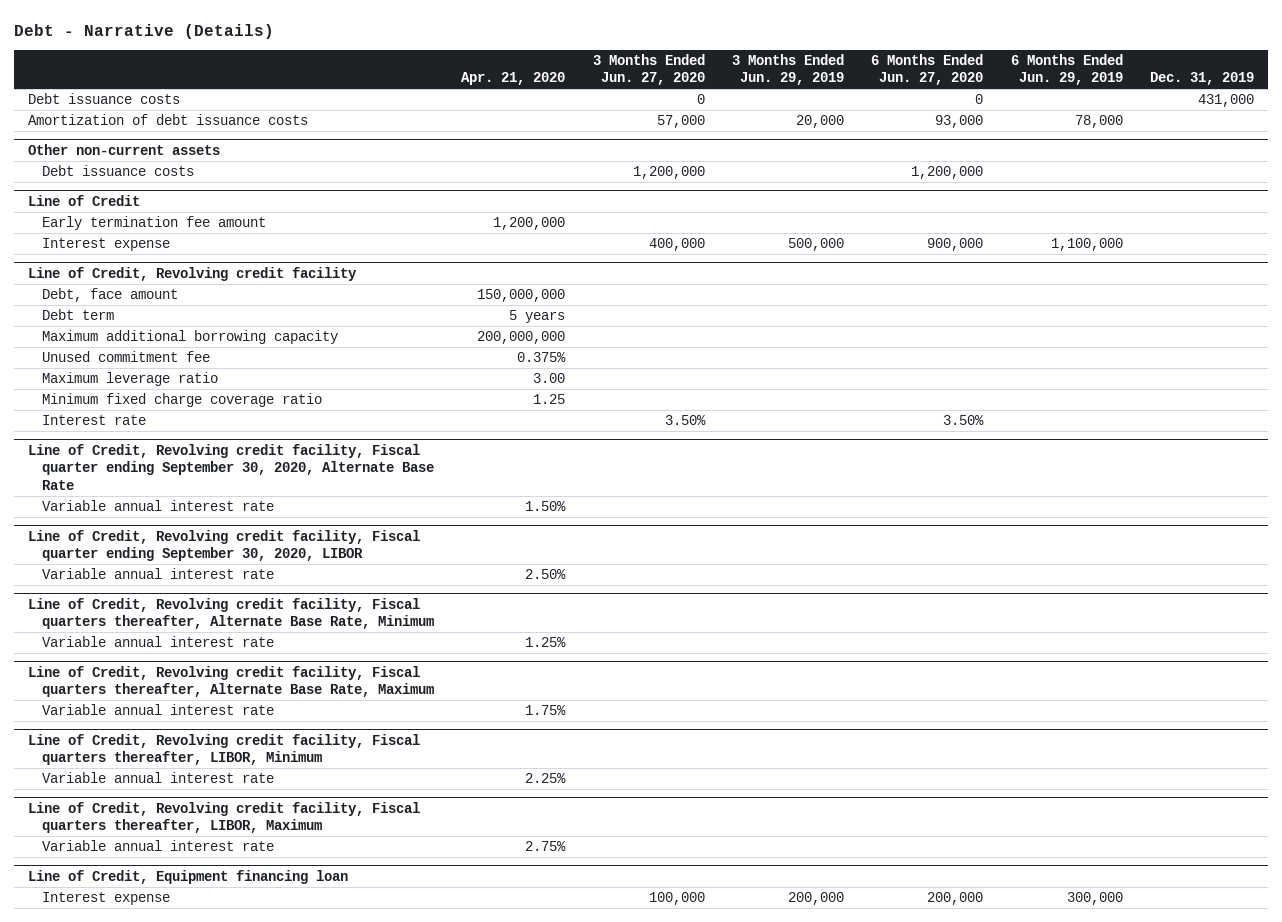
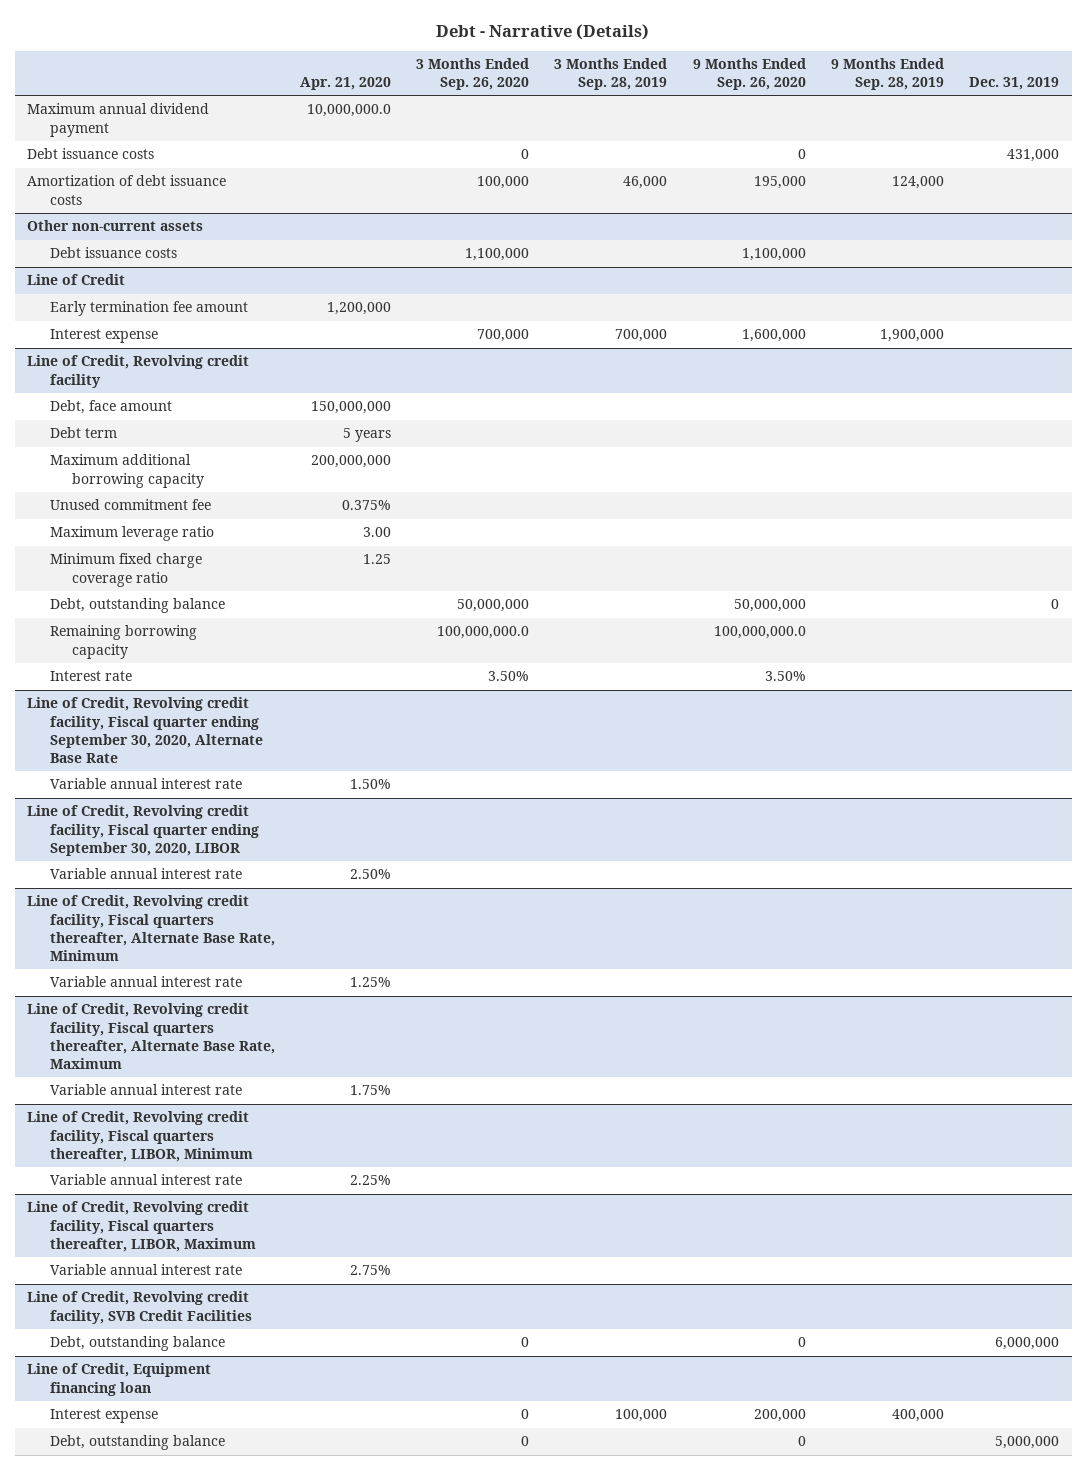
- | Apr. 21, 2020 | 3 Months Ended Jun. 27, 2020 | 3 Months Ended Jun. 29, 2019 | 6 Months Ended Jun. 27, 2020 | 6 Months Ended Jun. 29, 2019 | Dec. 31, 2019
+ | Apr. 21, 2020 | 3 Months Ended Sep. 26, 2020 | 3 Months Ended Sep. 28, 2019 | 9 Months Ended Sep. 26, 2020 | 9 Months Ended Sep. 28, 2019 | Dec. 31, 2019
+ Maximum annual dividend payment | 10,000,000.0 | | | | |
@ Line of Credit, Revolving credit facility
+ Debt, outstanding balance | | 50,000,000 | | 50,000,000 | | 0
+ Remaining borrowing capacity | | 100,000,000.0 | | 100,000,000.0 | |
+ Line of Credit, Revolving credit facility, SVB Credit Facilities
+ Debt, outstanding balance | | 0 | | 0 | | 6,000,000
@ Line of Credit, Equipment financing loan
+ Debt, outstanding balance | | 0 | | 0 | | 5,000,000

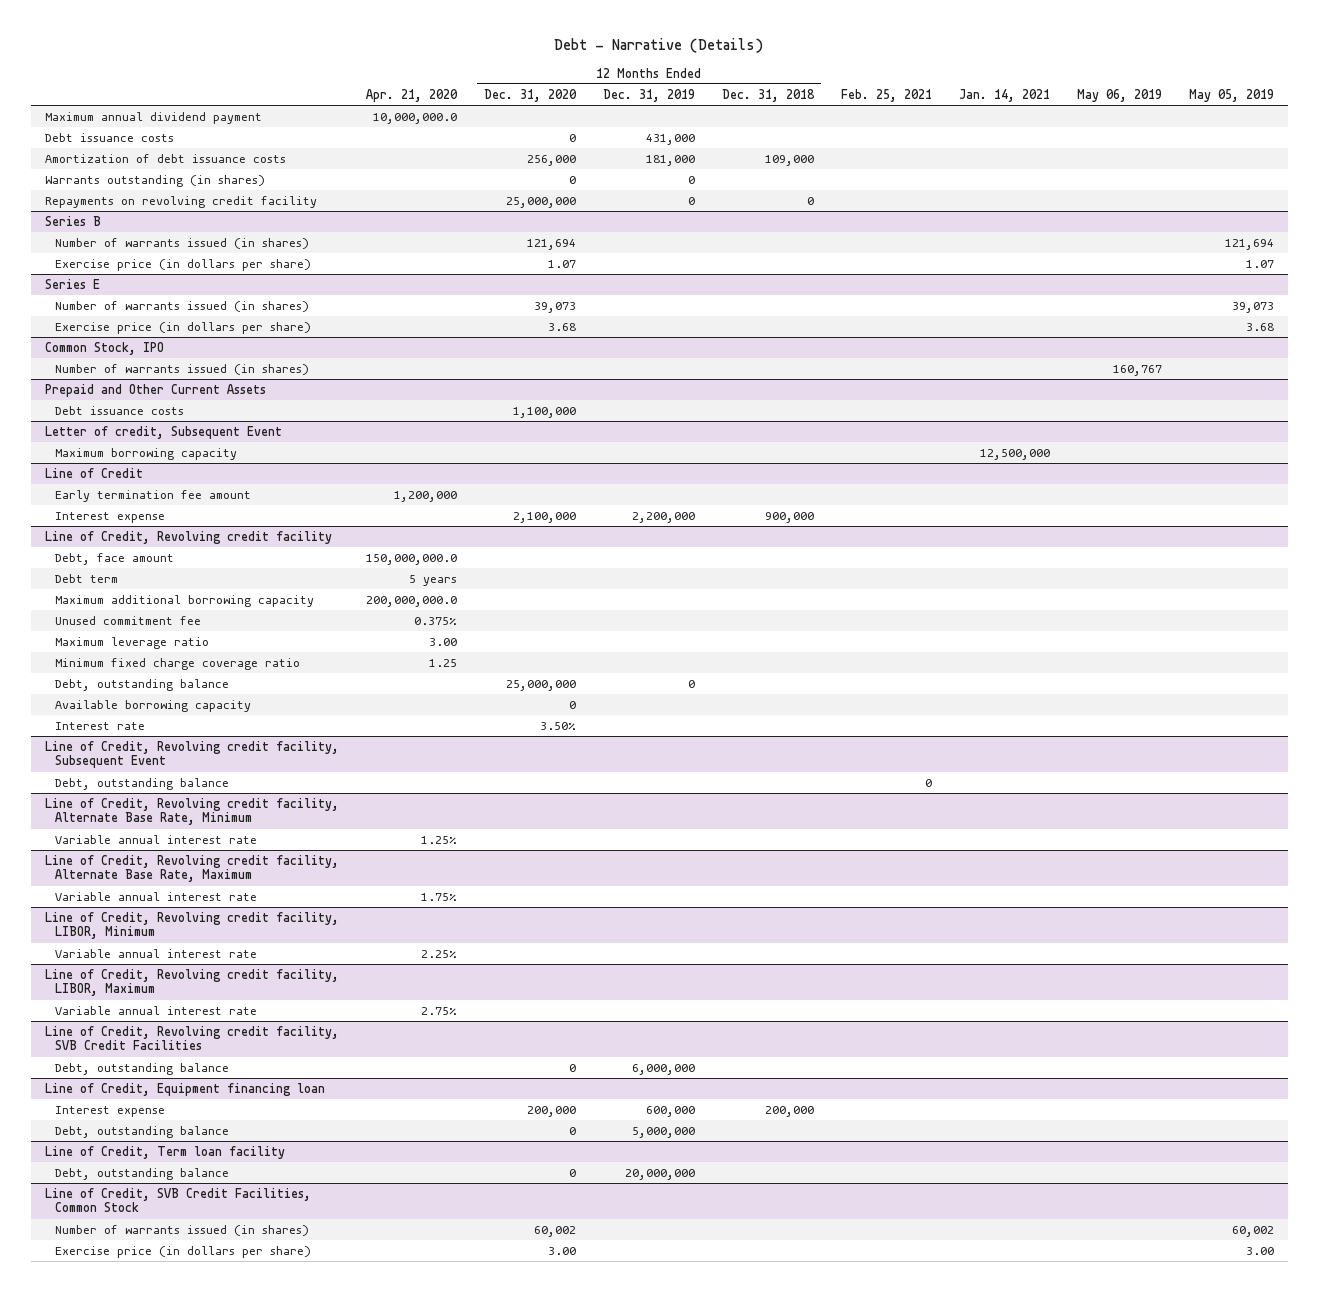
- | Apr. 21, 2020 | 3 Months Ended Sep. 26, 2020 | 3 Months Ended Sep. 28, 2019 | 9 Months Ended Sep. 26, 2020 | 9 Months Ended Sep. 28, 2019 | Dec. 31, 2019
+ | Apr. 21, 2020 | 12 Months Ended Dec. 31, 2020 | 12 Months Ended Dec. 31, 2019 | 12 Months Ended Dec. 31, 2018 | Feb. 25, 2021 | Jan. 14, 2021 | May 06, 2019 | May 05, 2019
- Other non-current assets
- Debt issuance costs | | 1,100,000 | | 1,100,000 | |
+ Warrants outstanding (in shares) | | 0 | 0 | | | | |
+ Repayments on revolving credit facility | | 25,000,000 | 0 | 0 | | | |
+ Series B
+ Number of warrants issued (in shares) | | 121,694 | | | | | | 121,694
+ Exercise price (in dollars per share) | | 1.07 | | | | | | 1.07
+ Series E
+ Number of warrants issued (in shares) | | 39,073 | | | | | | 39,073
+ Exercise price (in dollars per share) | | 3.68 | | | | | | 3.68
+ Common Stock, IPO
+ Number of warrants issued (in shares) | | | | | | | 160,767 |
+ Prepaid and Other Current Assets
+ Debt issuance costs | | 1,100,000 | | | | | |
+ Letter of credit, Subsequent Event
+ Maximum borrowing capacity | | | | | | 12,500,000 | |
@ Line of Credit, Revolving credit facility
- Debt, face amount | 150,000,000 | | | | |
+ Debt, face amount | 150,000,000.0 | | | | | | |
- Maximum additional borrowing capacity | 200,000,000 | | | | |
+ Maximum additional borrowing capacity | 200,000,000.0 | | | | | | |
- Remaining borrowing capacity | | 100,000,000.0 | | 100,000,000.0 | |
+ Available borrowing capacity | | 0 | | | | | |
- Line of Credit, Revolving credit facility, Fiscal quarter ending September 30, 2020, Alternate Base Rate
- Variable annual interest rate | 1.50% | | | | |
- Line of Credit, Revolving credit facility, Fiscal quarter ending September 30, 2020, LIBOR
- Variable annual interest rate | 2.50% | | | | |
- Line of Credit, Revolving credit facility, Fiscal quarters thereafter, Alternate Base Rate, Minimum
+ Line of Credit, Revolving credit facility, Subsequent Event
+ Debt, outstanding balance | | | | | 0 | | |
+ Line of Credit, Revolving credit facility, Alternate Base Rate, Minimum
- Line of Credit, Revolving credit facility, Fiscal quarters thereafter, Alternate Base Rate, Maximum
+ Line of Credit, Revolving credit facility, Alternate Base Rate, Maximum
- Line of Credit, Revolving credit facility, Fiscal quarters thereafter, LIBOR, Minimum
+ Line of Credit, Revolving credit facility, LIBOR, Minimum
- Line of Credit, Revolving credit facility, Fiscal quarters thereafter, LIBOR, Maximum
+ Line of Credit, Revolving credit facility, LIBOR, Maximum
+ Line of Credit, Term loan facility
+ Debt, outstanding balance | | 0 | 20,000,000 | | | | |
+ Line of Credit, SVB Credit Facilities, Common Stock
+ Number of warrants issued (in shares) | | 60,002 | | | | | | 60,002
+ Exercise price (in dollars per share) | | 3.00 | | | | | | 3.00

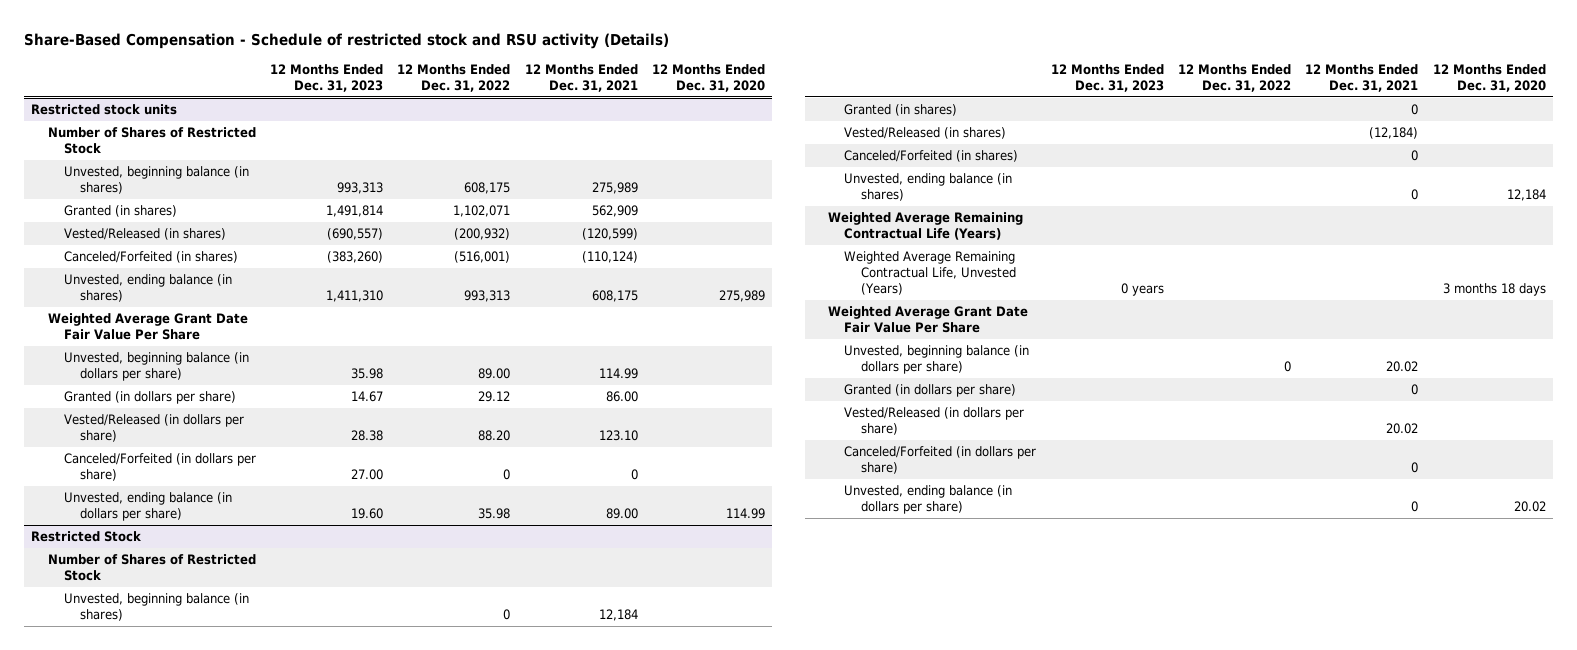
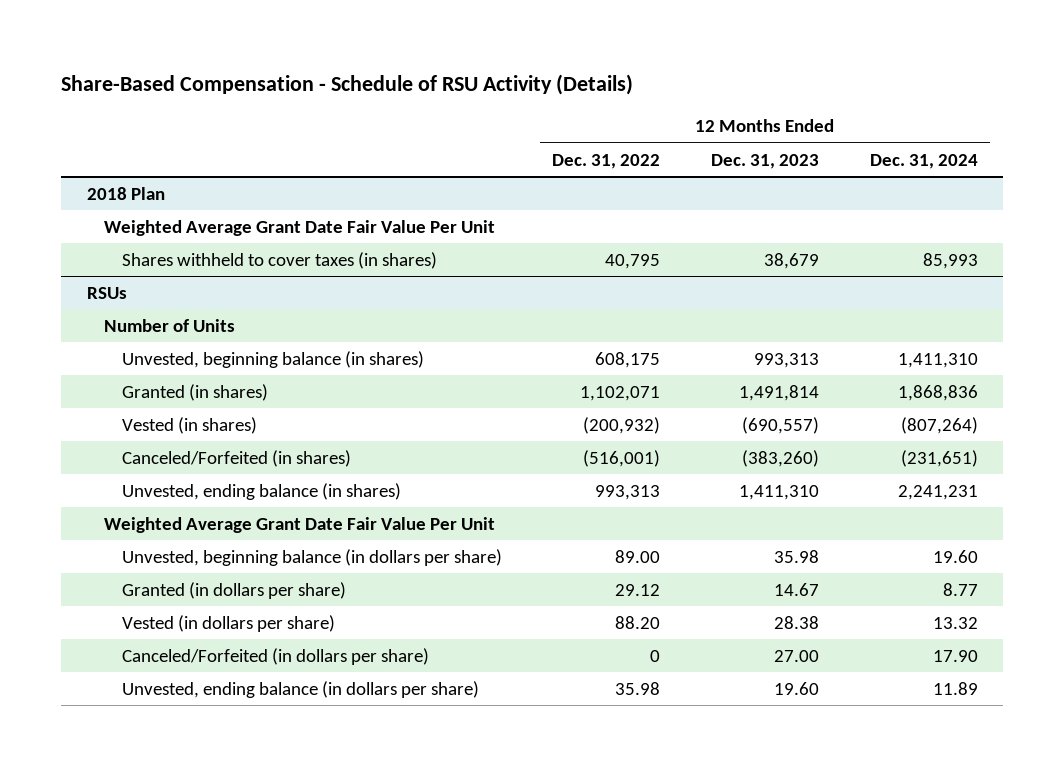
- Share-Based Compensation - Schedule of restricted stock and RSU activity (Details)
+ Share-Based Compensation - Schedule of RSU Activity (Details)
- | 12 Months Ended Dec. 31, 2023 | 12 Months Ended Dec. 31, 2022 | 12 Months Ended Dec. 31, 2021 | 12 Months Ended Dec. 31, 2020
+ | 12 Months Ended Dec. 31, 2022 | 12 Months Ended Dec. 31, 2023 | 12 Months Ended Dec. 31, 2024
- Restricted stock units
- Number of Shares of Restricted Stock
+ 2018 Plan
+ Weighted Average Grant Date Fair Value Per Unit
+ Shares withheld to cover taxes (in shares) | 40,795 | 38,679 | 85,993
+ RSUs
+ Number of Units
- Vested/Released (in shares) | (690,557) | (200,932) | (120,599) |
+ Vested (in shares) | (200,932) | (690,557) | (807,264)
- Weighted Average Grant Date Fair Value Per Share
+ Weighted Average Grant Date Fair Value Per Unit
- Vested/Released (in dollars per share) | 28.38 | 88.20 | 123.10 |
+ Vested (in dollars per share) | 88.20 | 28.38 | 13.32
- Restricted Stock
- Number of Shares of Restricted Stock
- Unvested, beginning balance (in shares) | | 0 | 12,184 |
- Granted (in shares) | | | 0 |
- Vested/Released (in shares) | | | (12,184) |
- Canceled/Forfeited (in shares) | | | 0 |
- Unvested, ending balance (in shares) | | | 0 | 12,184
- Weighted Average Remaining Contractual Life (Years)
- Weighted Average Remaining Contractual Life, Unvested (Years) | 0 years | | | 3 months 18 days
- Weighted Average Grant Date Fair Value Per Share
- Unvested, beginning balance (in dollars per share) | | 0 | 20.02 |
- Granted (in dollars per share) | | | 0 |
- Vested/Released (in dollars per share) | | | 20.02 |
- Canceled/Forfeited (in dollars per share) | | | 0 |
- Unvested, ending balance (in dollars per share) | | | 0 | 20.02

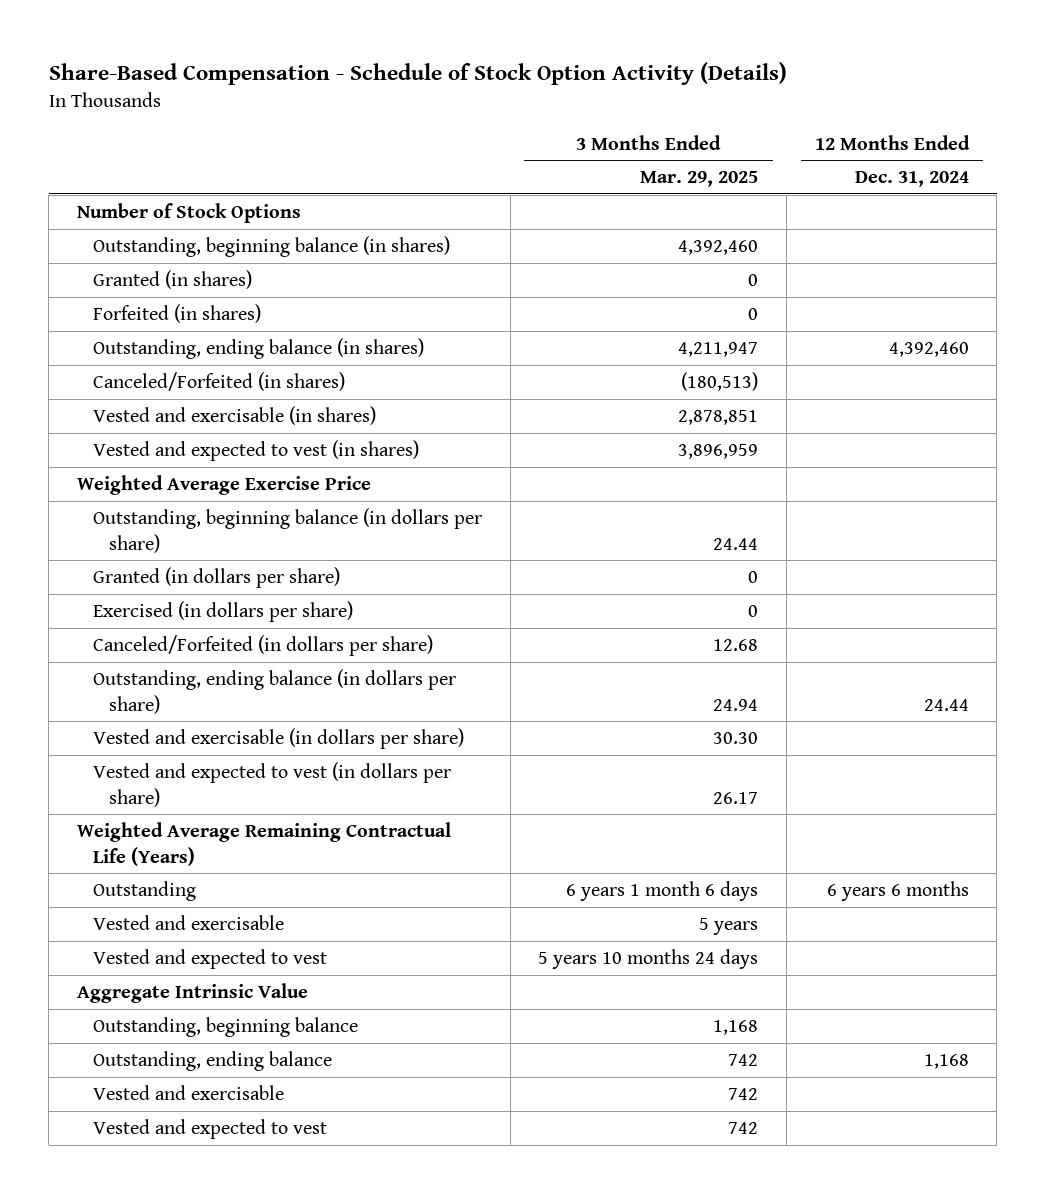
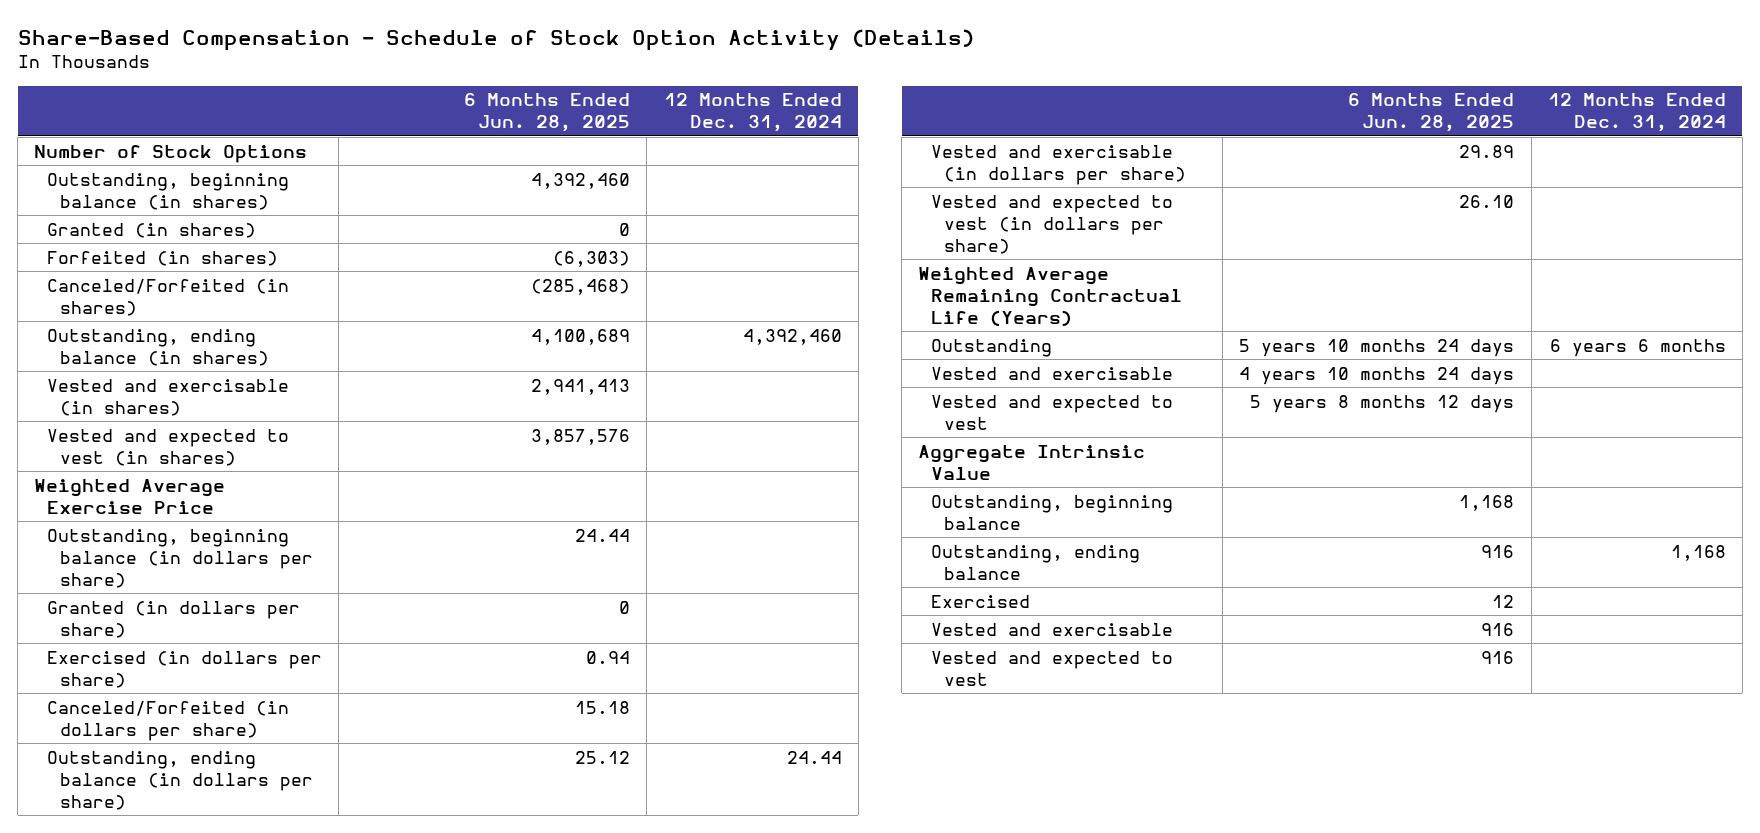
- | 3 Months Ended Mar. 29, 2025 | 12 Months Ended Dec. 31, 2024
+ | 6 Months Ended Jun. 28, 2025 | 12 Months Ended Dec. 31, 2024
moved down: Outstanding, ending balance (in shares) | 4,100,689 | 4,392,460
+ Exercised | 12 |

